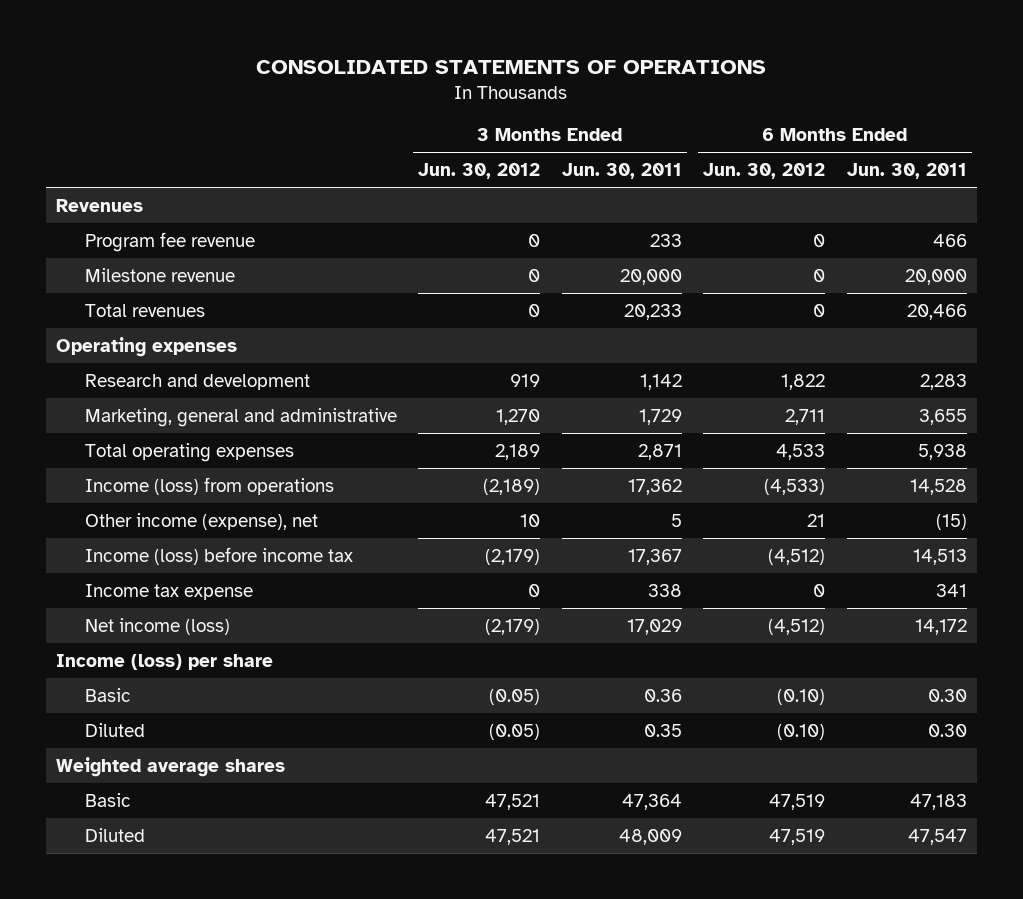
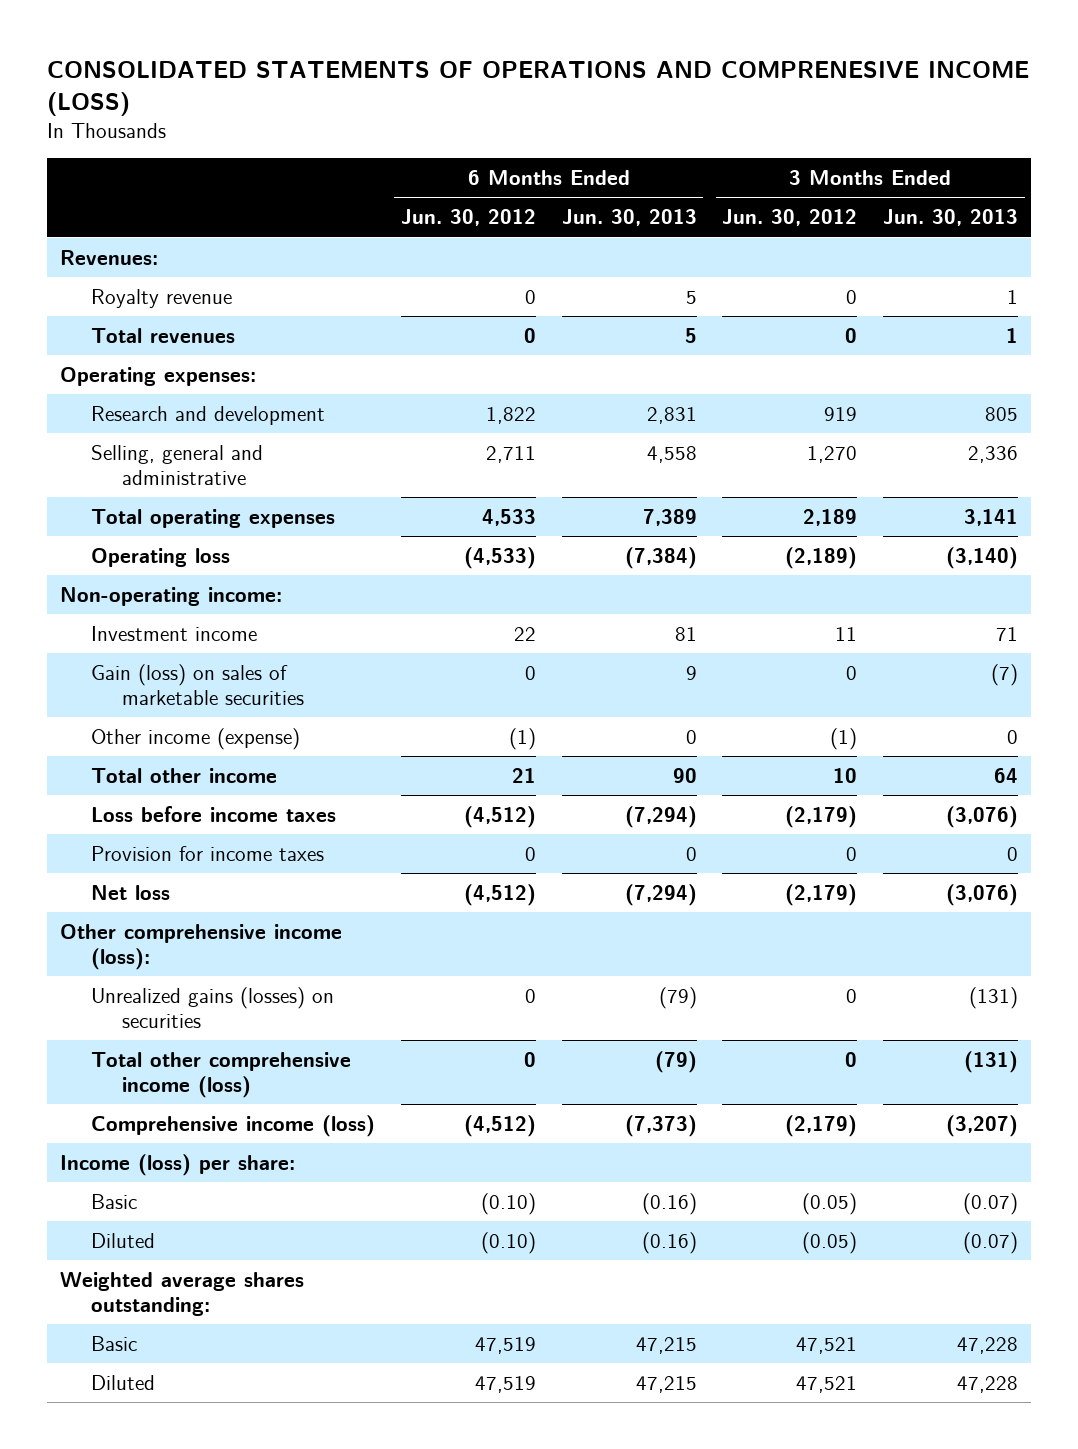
- CONSOLIDATED STATEMENTS OF OPERATIONS
+ CONSOLIDATED STATEMENTS OF OPERATIONS AND COMPRENESIVE INCOME (LOSS)
- | 3 Months Ended Jun. 30, 2012 | 3 Months Ended Jun. 30, 2011 | 6 Months Ended Jun. 30, 2012 | 6 Months Ended Jun. 30, 2011
+ | 6 Months Ended Jun. 30, 2012 | 6 Months Ended Jun. 30, 2013 | 3 Months Ended Jun. 30, 2012 | 3 Months Ended Jun. 30, 2013
- Revenues
- Program fee revenue | 0 | 233 | 0 | 466
- Milestone revenue | 0 | 20,000 | 0 | 20,000
+ Revenues:
+ Royalty revenue | 0 | 5 | 0 | 1
- Operating expenses
+ Operating expenses:
- Marketing, general and administrative | 1,270 | 1,729 | 2,711 | 3,655
+ Selling, general and administrative | 2,711 | 4,558 | 1,270 | 2,336
- Income (loss) from operations | (2,189) | 17,362 | (4,533) | 14,528
- Other income (expense), net | 10 | 5 | 21 | (15)
- Income (loss) before income tax | (2,179) | 17,367 | (4,512) | 14,513
- Income tax expense | 0 | 338 | 0 | 341
- Net income (loss) | (2,179) | 17,029 | (4,512) | 14,172
- Income (loss) per share
+ Operating loss | (4,533) | (7,384) | (2,189) | (3,140)
+ Non-operating income:
+ Investment income | 22 | 81 | 11 | 71
+ Gain (loss) on sales of marketable securities | 0 | 9 | 0 | (7)
+ Other income (expense) | (1) | 0 | (1) | 0
+ Total other income | 21 | 90 | 10 | 64
+ Loss before income taxes | (4,512) | (7,294) | (2,179) | (3,076)
+ Provision for income taxes | 0 | 0 | 0 | 0
+ Net loss | (4,512) | (7,294) | (2,179) | (3,076)
+ Other comprehensive income (loss):
+ Unrealized gains (losses) on securities | 0 | (79) | 0 | (131)
+ Total other comprehensive income (loss) | 0 | (79) | 0 | (131)
+ Comprehensive income (loss) | (4,512) | (7,373) | (2,179) | (3,207)
+ Income (loss) per share:
- Weighted average shares
+ Weighted average shares outstanding:

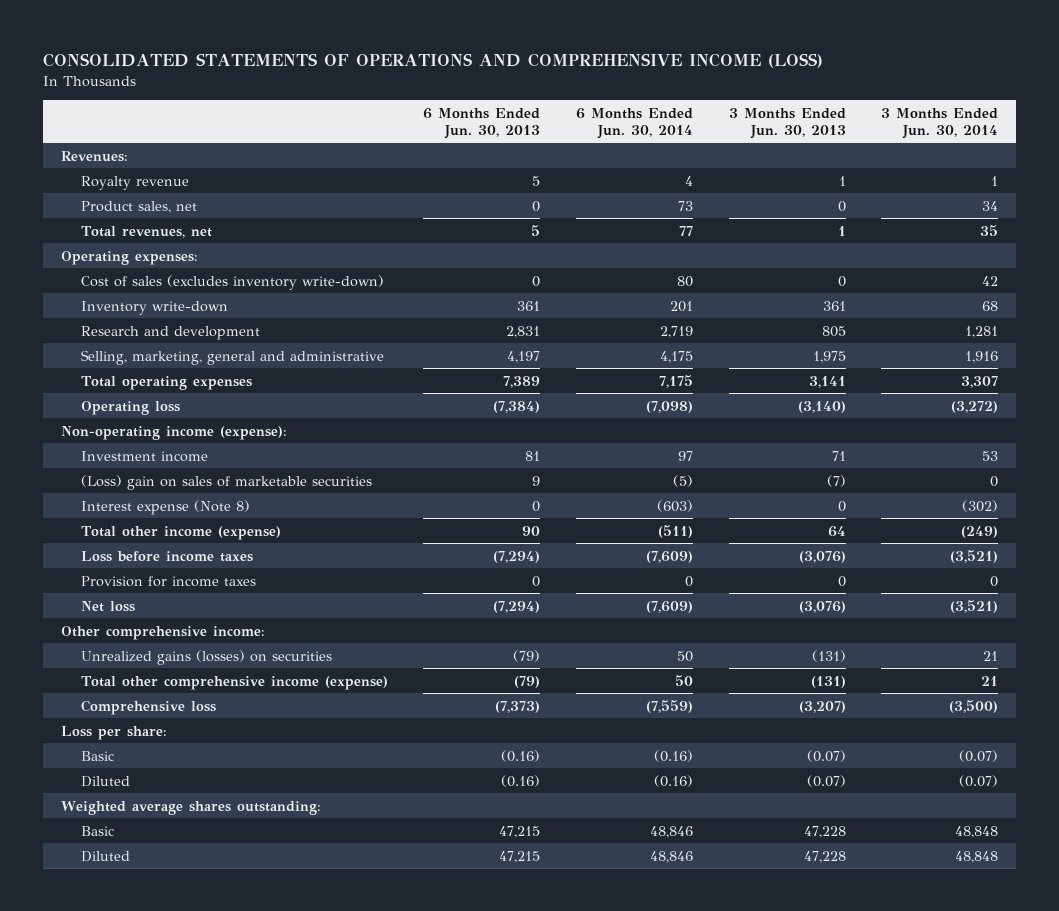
- CONSOLIDATED STATEMENTS OF OPERATIONS AND COMPRENESIVE INCOME (LOSS)
+ CONSOLIDATED STATEMENTS OF OPERATIONS AND COMPREHENSIVE INCOME (LOSS)
- | 6 Months Ended Jun. 30, 2012 | 6 Months Ended Jun. 30, 2013 | 3 Months Ended Jun. 30, 2012 | 3 Months Ended Jun. 30, 2013
+ | 6 Months Ended Jun. 30, 2013 | 6 Months Ended Jun. 30, 2014 | 3 Months Ended Jun. 30, 2013 | 3 Months Ended Jun. 30, 2014
- Total revenues | 0 | 5 | 0 | 1
+ Product sales, net | 0 | 73 | 0 | 34
+ Total revenues, net | 5 | 77 | 1 | 35
+ Cost of sales (excludes inventory write-down) | 0 | 80 | 0 | 42
+ Inventory write-down | 361 | 201 | 361 | 68
- Selling, general and administrative | 2,711 | 4,558 | 1,270 | 2,336
+ Selling, marketing, general and administrative | 4,197 | 4,175 | 1,975 | 1,916
- Non-operating income:
+ Non-operating income (expense):
- Gain (loss) on sales of marketable securities | 0 | 9 | 0 | (7)
- Other income (expense) | (1) | 0 | (1) | 0
- Total other income | 21 | 90 | 10 | 64
+ (Loss) gain on sales of marketable securities | 9 | (5) | (7) | 0
+ Interest expense (Note 8) | 0 | (603) | 0 | (302)
+ Total other income (expense) | 90 | (511) | 64 | (249)
- Other comprehensive income (loss):
+ Other comprehensive income:
- Total other comprehensive income (loss) | 0 | (79) | 0 | (131)
- Comprehensive income (loss) | (4,512) | (7,373) | (2,179) | (3,207)
- Income (loss) per share:
+ Total other comprehensive income (expense) | (79) | 50 | (131) | 21
+ Comprehensive loss | (7,373) | (7,559) | (3,207) | (3,500)
+ Loss per share:

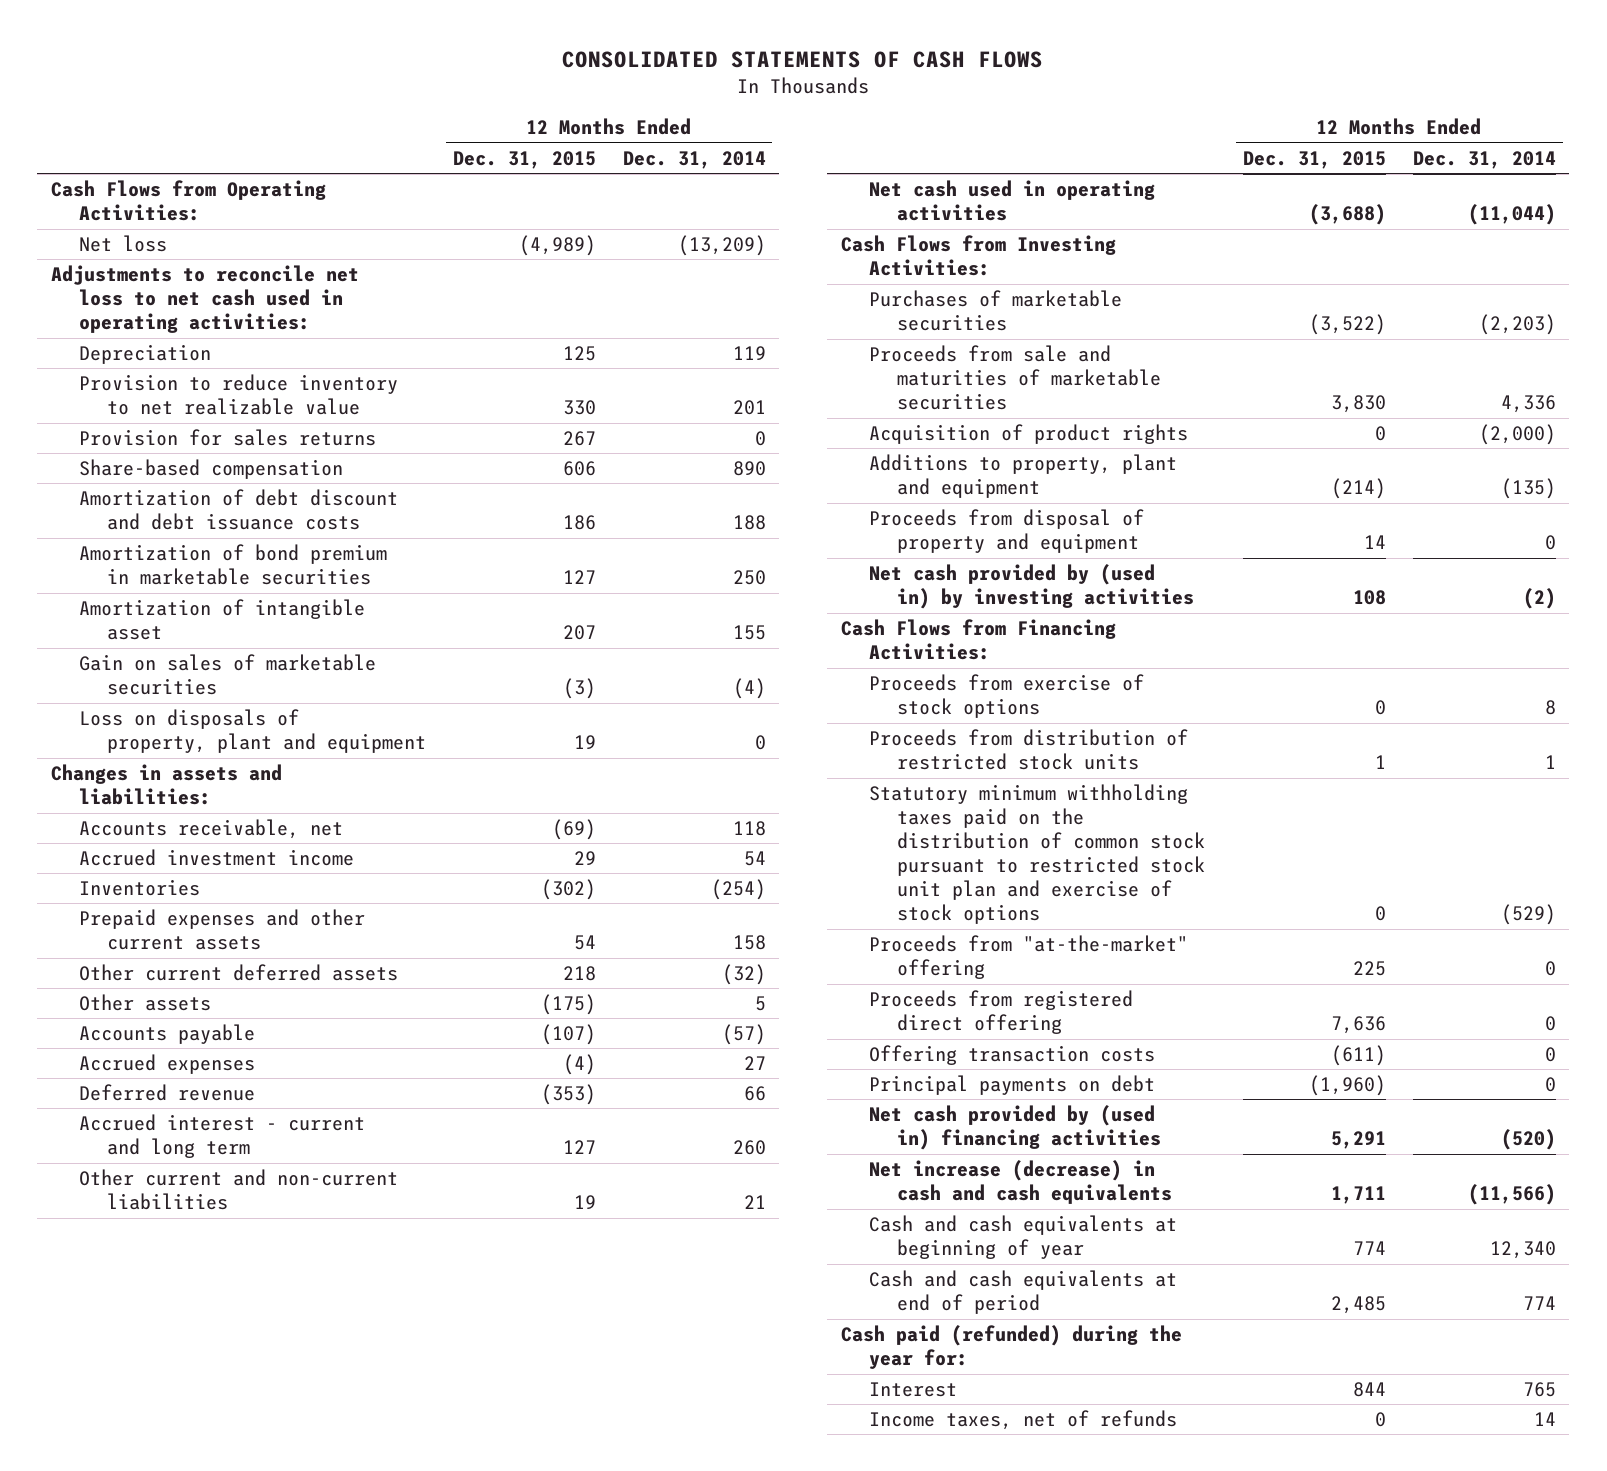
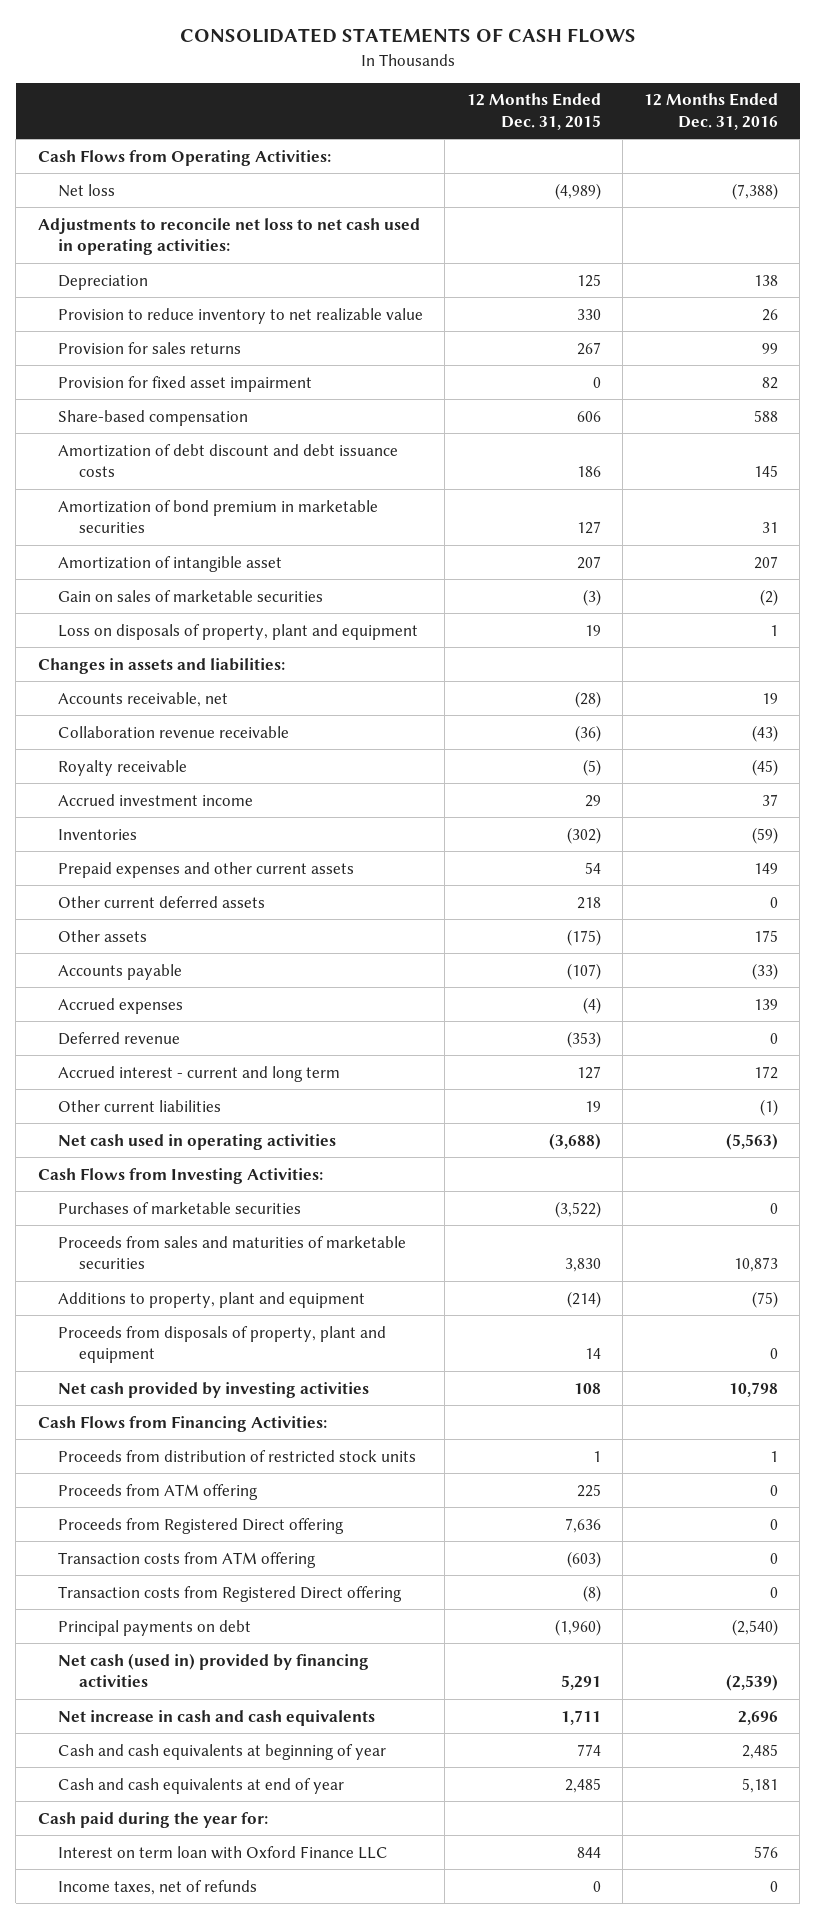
- | 12 Months Ended Dec. 31, 2015 | 12 Months Ended Dec. 31, 2014
+ | 12 Months Ended Dec. 31, 2015 | 12 Months Ended Dec. 31, 2016
+ Provision for fixed asset impairment | 0 | 82
- Accounts receivable, net | (69) | 118
+ Accounts receivable, net | (28) | 19
+ Collaboration revenue receivable | (36) | (43)
+ Royalty receivable | (5) | (45)
- Other current and non-current liabilities | 19 | 21
+ Other current liabilities | 19 | (1)
- Proceeds from sale and maturities of marketable securities | 3,830 | 4,336
- Acquisition of product rights | 0 | (2,000)
+ Proceeds from sales and maturities of marketable securities | 3,830 | 10,873
- Proceeds from disposal of property and equipment | 14 | 0
- Net cash provided by (used in) by investing activities | 108 | (2)
+ Proceeds from disposals of property, plant and equipment | 14 | 0
+ Net cash provided by investing activities | 108 | 10,798
- Proceeds from exercise of stock options | 0 | 8
- Statutory minimum withholding taxes paid on the distribution of common stock pursuant to restricted stock unit plan and exercise of stock options | 0 | (529)
- Proceeds from "at-the-market" offering | 225 | 0
- Proceeds from registered direct offering | 7,636 | 0
- Offering transaction costs | (611) | 0
+ Proceeds from ATM offering | 225 | 0
+ Proceeds from Registered Direct offering | 7,636 | 0
+ Transaction costs from ATM offering | (603) | 0
+ Transaction costs from Registered Direct offering | (8) | 0
- Net cash provided by (used in) financing activities | 5,291 | (520)
- Net increase (decrease) in cash and cash equivalents | 1,711 | (11,566)
+ Net cash (used in) provided by financing activities | 5,291 | (2,539)
+ Net increase in cash and cash equivalents | 1,711 | 2,696
- Cash and cash equivalents at end of period | 2,485 | 774
- Cash paid (refunded) during the year for:
- Interest | 844 | 765
+ Cash and cash equivalents at end of year | 2,485 | 5,181
+ Cash paid during the year for:
+ Interest on term loan with Oxford Finance LLC | 844 | 576

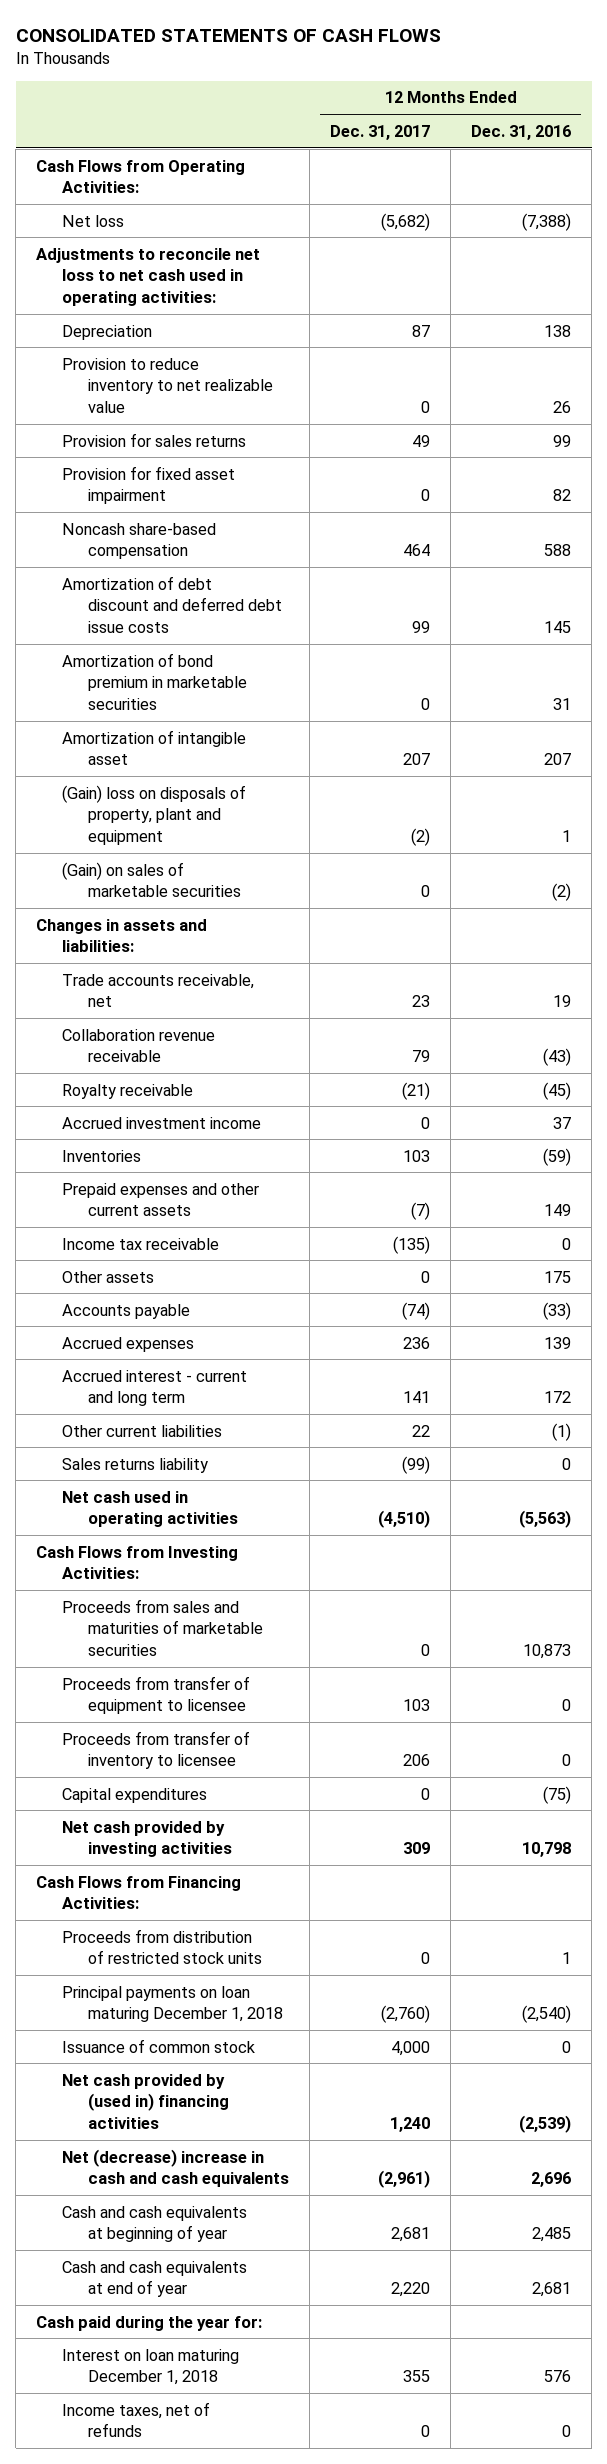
- | 12 Months Ended Dec. 31, 2015 | 12 Months Ended Dec. 31, 2016
+ | 12 Months Ended Dec. 31, 2017 | 12 Months Ended Dec. 31, 2016
- Share-based compensation | 606 | 588
- Amortization of debt discount and debt issuance costs | 186 | 145
+ Noncash share-based compensation | 464 | 588
+ Amortization of debt discount and deferred debt issue costs | 99 | 145
- Gain on sales of marketable securities | (3) | (2)
- Loss on disposals of property, plant and equipment | 19 | 1
+ (Gain) loss on disposals of property, plant and equipment | (2) | 1
+ (Gain) on sales of marketable securities | 0 | (2)
- Accounts receivable, net | (28) | 19
+ Trade accounts receivable, net | 23 | 19
- Other current deferred assets | 218 | 0
+ Income tax receivable | (135) | 0
- Deferred revenue | (353) | 0
+ Sales returns liability | (99) | 0
- Purchases of marketable securities | (3,522) | 0
- Additions to property, plant and equipment | (214) | (75)
- Proceeds from disposals of property, plant and equipment | 14 | 0
+ Proceeds from transfer of equipment to licensee | 103 | 0
+ Proceeds from transfer of inventory to licensee | 206 | 0
+ Capital expenditures | 0 | (75)
- Proceeds from ATM offering | 225 | 0
- Proceeds from Registered Direct offering | 7,636 | 0
- Transaction costs from ATM offering | (603) | 0
- Transaction costs from Registered Direct offering | (8) | 0
- Principal payments on debt | (1,960) | (2,540)
- Net cash (used in) provided by financing activities | 5,291 | (2,539)
- Net increase in cash and cash equivalents | 1,711 | 2,696
+ Principal payments on loan maturing December 1, 2018 | (2,760) | (2,540)
+ Issuance of common stock | 4,000 | 0
+ Net cash provided by (used in) financing activities | 1,240 | (2,539)
+ Net (decrease) increase in cash and cash equivalents | (2,961) | 2,696
- Cash and cash equivalents at end of year | 2,485 | 5,181
+ Cash and cash equivalents at end of year | 2,220 | 2,681
- Interest on term loan with Oxford Finance LLC | 844 | 576
+ Interest on loan maturing December 1, 2018 | 355 | 576

